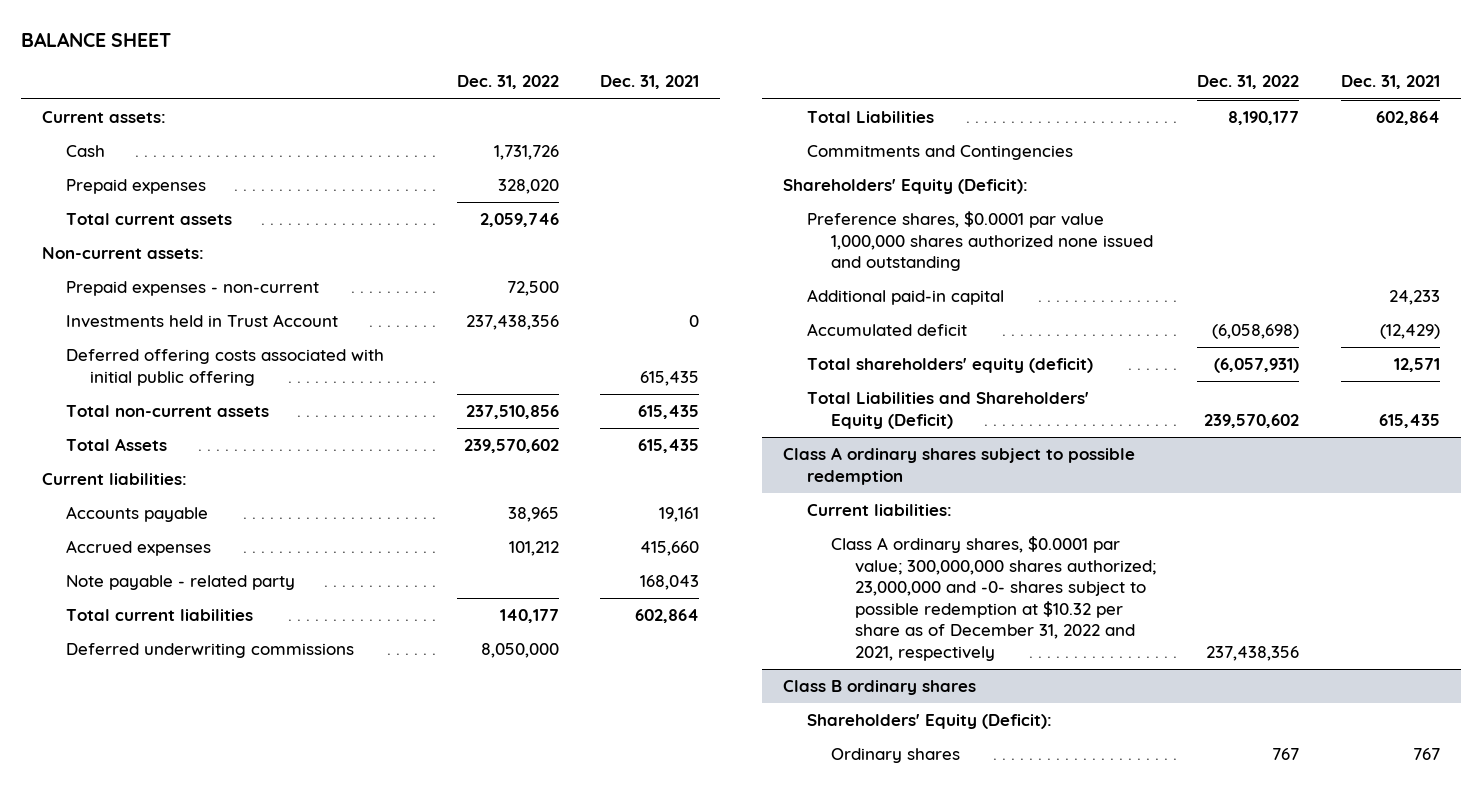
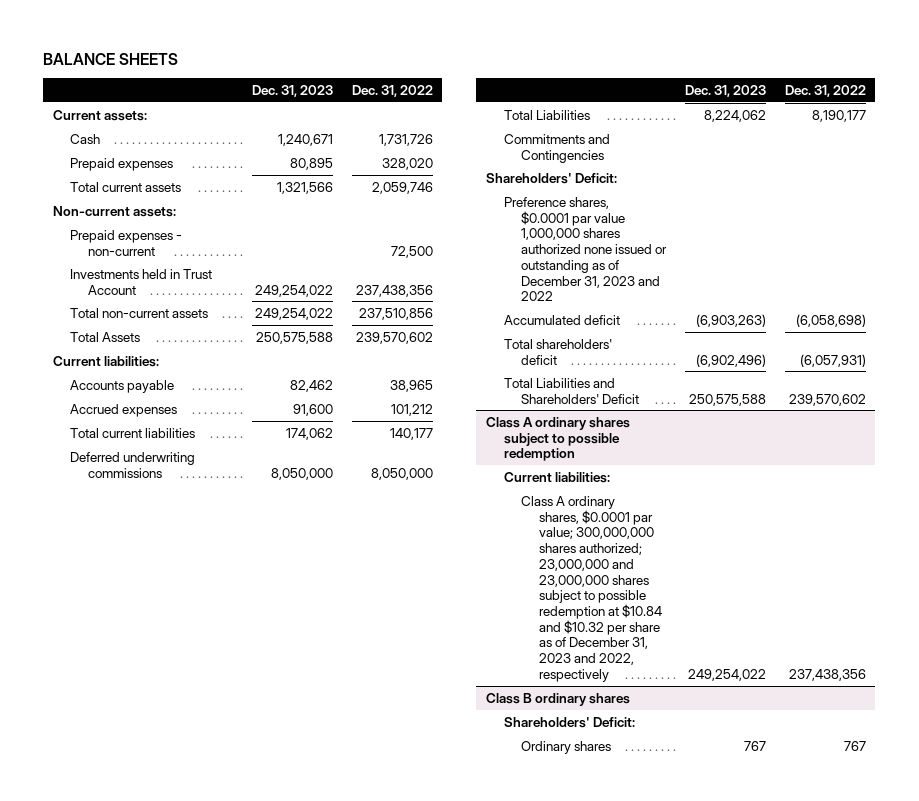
- BALANCE SHEET
+ BALANCE SHEETS
- | Dec. 31, 2022 | Dec. 31, 2021
+ | Dec. 31, 2023 | Dec. 31, 2022
- Deferred offering costs associated with initial public offering | | 615,435
- Note payable - related party | | 168,043
- Shareholders' Equity (Deficit):
- Preference shares, $0.0001 par value 1,000,000 shares authorized none issued and outstanding
- Additional paid-in capital | | 24,233
+ Shareholders' Deficit:
+ Preference shares, $0.0001 par value 1,000,000 shares authorized none issued or outstanding as of December 31, 2023 and 2022
- Total shareholders' equity (deficit) | (6,057,931) | 12,571
- Total Liabilities and Shareholders' Equity (Deficit) | 239,570,602 | 615,435
+ Total shareholders' deficit | (6,902,496) | (6,057,931)
+ Total Liabilities and Shareholders' Deficit | 250,575,588 | 239,570,602
@ Class A ordinary shares subject to possible redemption
- Class A ordinary shares, $0.0001 par value; 300,000,000 shares authorized; 23,000,000 and -0- shares subject to possible redemption at $10.32 per share as of December 31, 2022 and 2021, respectively | 237,438,356 |
+ Class A ordinary shares, $0.0001 par value; 300,000,000 shares authorized; 23,000,000 and 23,000,000 shares subject to possible redemption at $10.84 and $10.32 per share as of December 31, 2023 and 2022, respectively | 249,254,022 | 237,438,356
@ Class B ordinary shares
- Shareholders' Equity (Deficit):
+ Shareholders' Deficit:

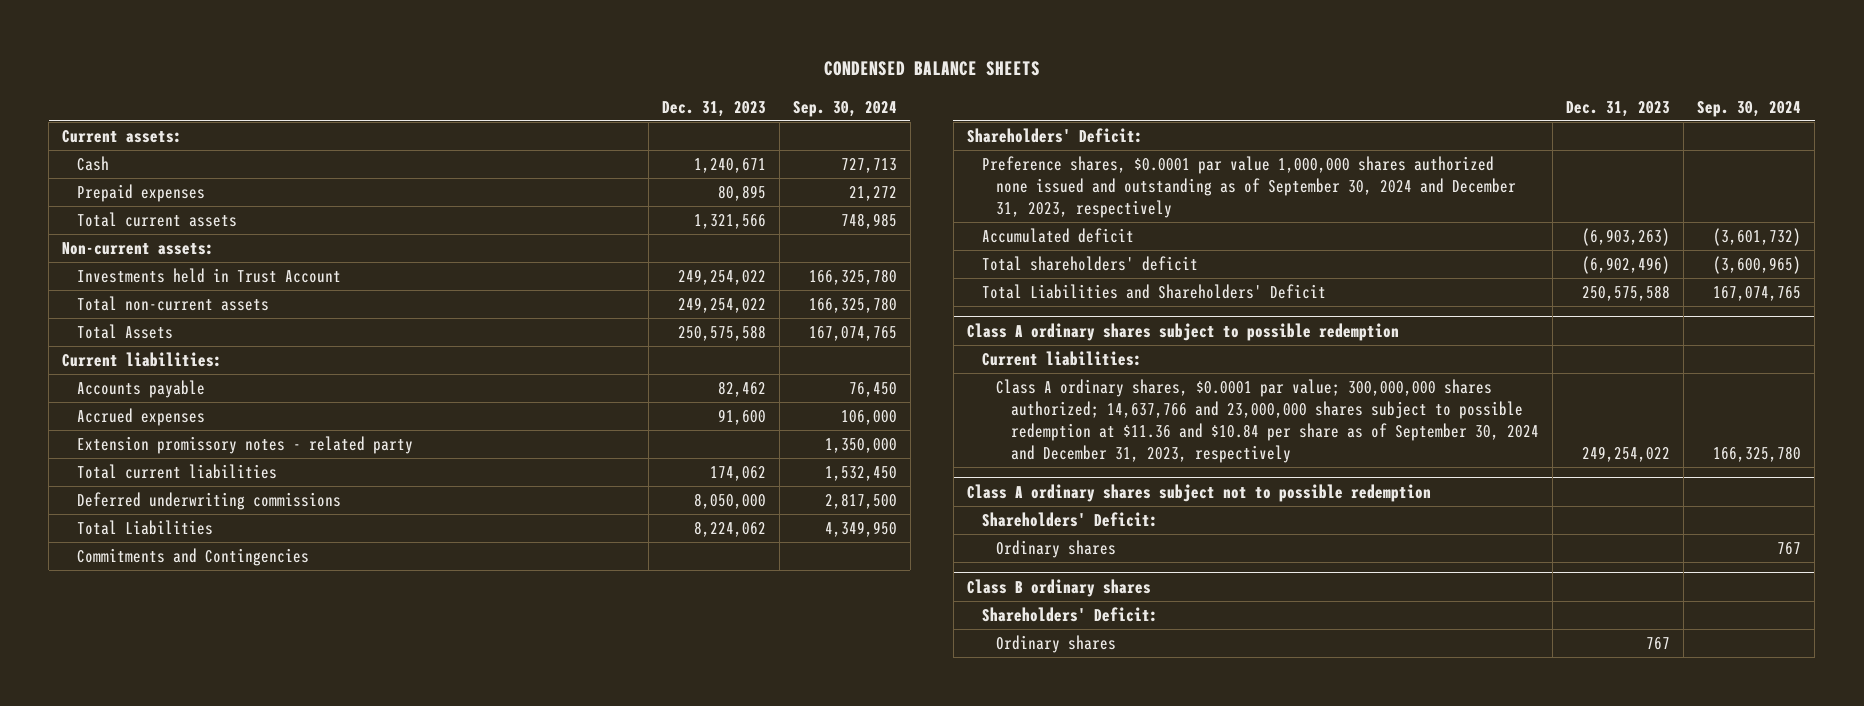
- BALANCE SHEETS
+ CONDENSED BALANCE SHEETS
- | Dec. 31, 2023 | Dec. 31, 2022
+ | Dec. 31, 2023 | Sep. 30, 2024
- Prepaid expenses - non-current | | 72,500
+ Extension promissory notes - related party | | 1,350,000
- Preference shares, $0.0001 par value 1,000,000 shares authorized none issued or outstanding as of December 31, 2023 and 2022
+ Preference shares, $0.0001 par value 1,000,000 shares authorized none issued and outstanding as of September 30, 2024 and December 31, 2023, respectively
@ Class A ordinary shares subject to possible redemption
- Class A ordinary shares, $0.0001 par value; 300,000,000 shares authorized; 23,000,000 and 23,000,000 shares subject to possible redemption at $10.84 and $10.32 per share as of December 31, 2023 and 2022, respectively | 249,254,022 | 237,438,356
+ Class A ordinary shares, $0.0001 par value; 300,000,000 shares authorized; 14,637,766 and 23,000,000 shares subject to possible redemption at $11.36 and $10.84 per share as of September 30, 2024 and December 31, 2023, respectively | 249,254,022 | 166,325,780
+ Class A ordinary shares subject not to possible redemption
+ Shareholders' Deficit:
+ Ordinary shares | | 767

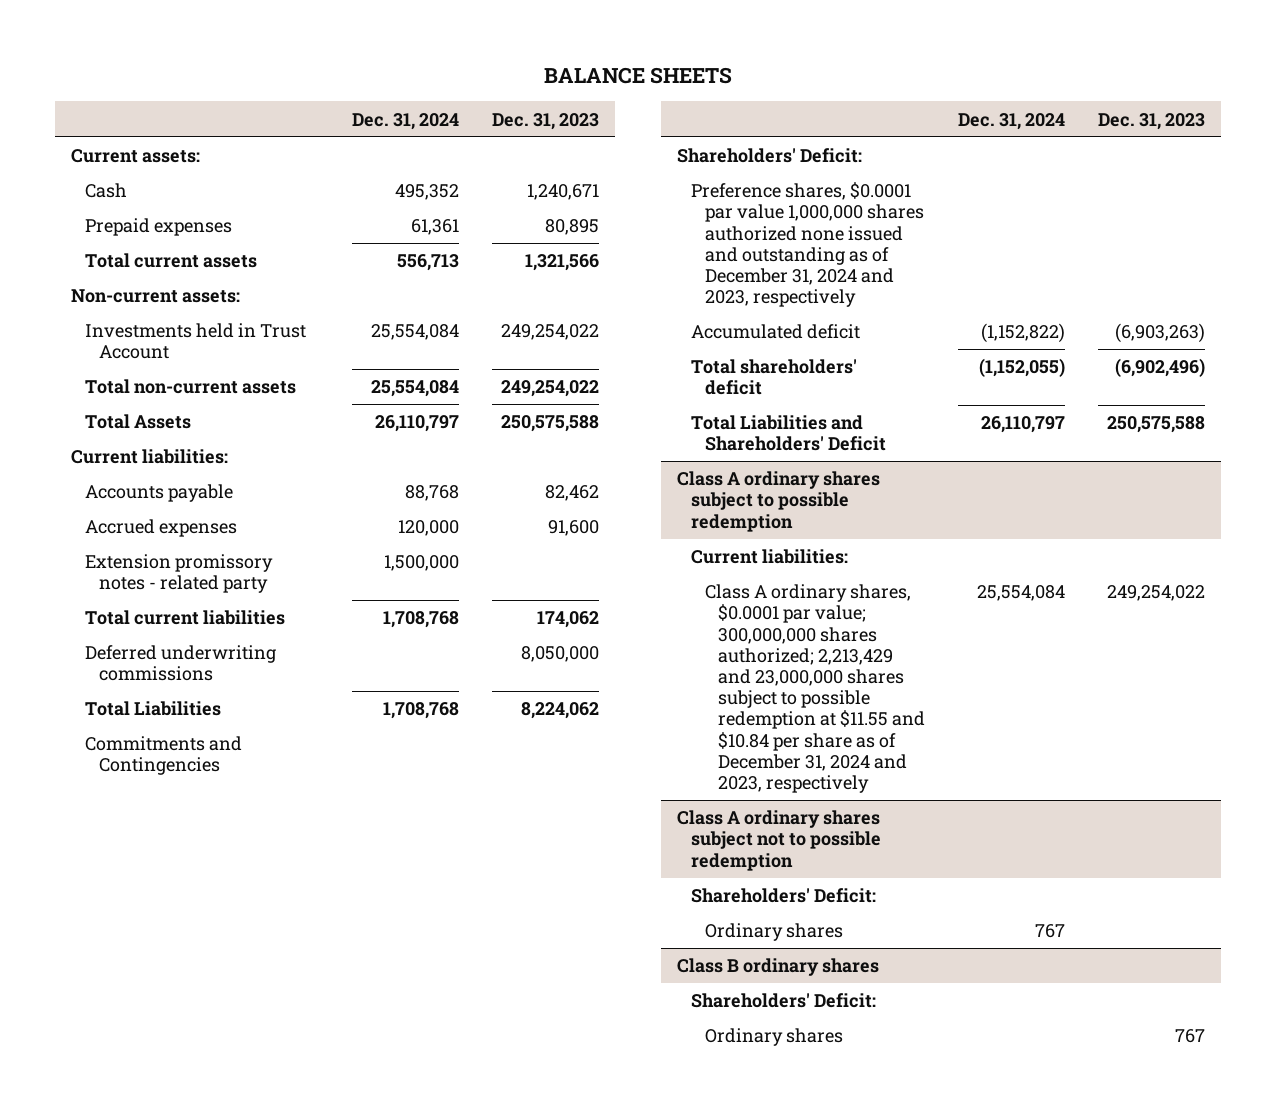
- CONDENSED BALANCE SHEETS
+ BALANCE SHEETS
- | Dec. 31, 2023 | Sep. 30, 2024
+ | Dec. 31, 2024 | Dec. 31, 2023
- Preference shares, $0.0001 par value 1,000,000 shares authorized none issued and outstanding as of September 30, 2024 and December 31, 2023, respectively
+ Preference shares, $0.0001 par value 1,000,000 shares authorized none issued and outstanding as of December 31, 2024 and 2023, respectively
@ Class A ordinary shares subject to possible redemption
- Class A ordinary shares, $0.0001 par value; 300,000,000 shares authorized; 14,637,766 and 23,000,000 shares subject to possible redemption at $11.36 and $10.84 per share as of September 30, 2024 and December 31, 2023, respectively | 249,254,022 | 166,325,780
+ Class A ordinary shares, $0.0001 par value; 300,000,000 shares authorized; 2,213,429 and 23,000,000 shares subject to possible redemption at $11.55 and $10.84 per share as of December 31, 2024 and 2023, respectively | 25,554,084 | 249,254,022

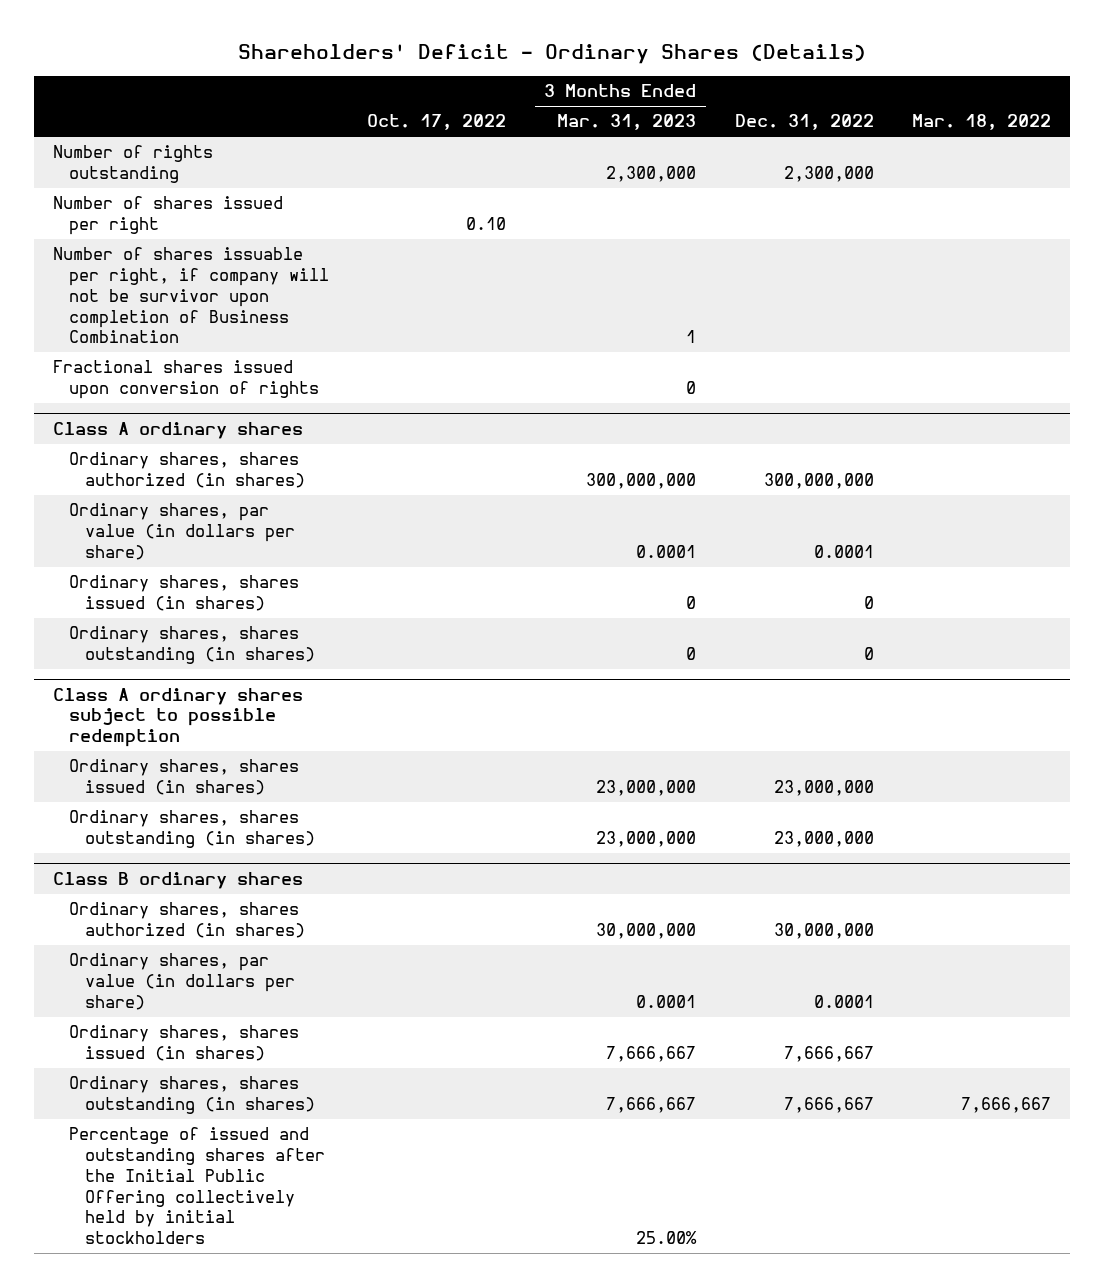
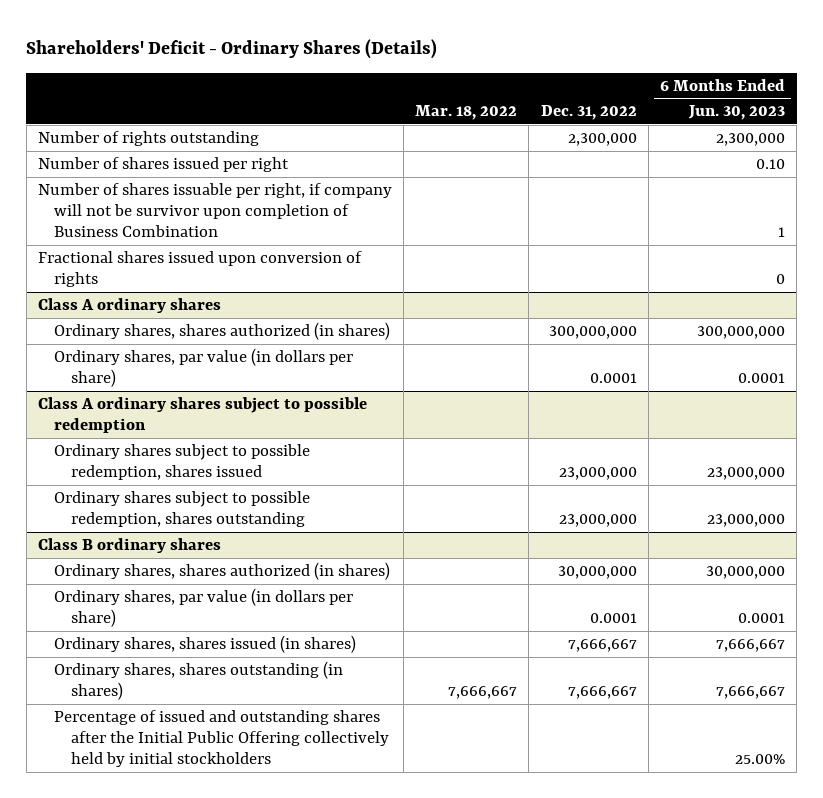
- | Oct. 17, 2022 | 3 Months Ended Mar. 31, 2023 | Dec. 31, 2022 | Mar. 18, 2022
+ | Mar. 18, 2022 | Dec. 31, 2022 | 6 Months Ended Jun. 30, 2023
@ Class A ordinary shares
- Ordinary shares, shares issued (in shares) | | 0 | 0 |
- Ordinary shares, shares outstanding (in shares) | | 0 | 0 |
@ Class A ordinary shares subject to possible redemption
- Ordinary shares, shares issued (in shares) | | 23,000,000 | 23,000,000 |
- Ordinary shares, shares outstanding (in shares) | | 23,000,000 | 23,000,000 |
+ Ordinary shares subject to possible redemption, shares issued | | 23,000,000 | 23,000,000
+ Ordinary shares subject to possible redemption, shares outstanding | | 23,000,000 | 23,000,000

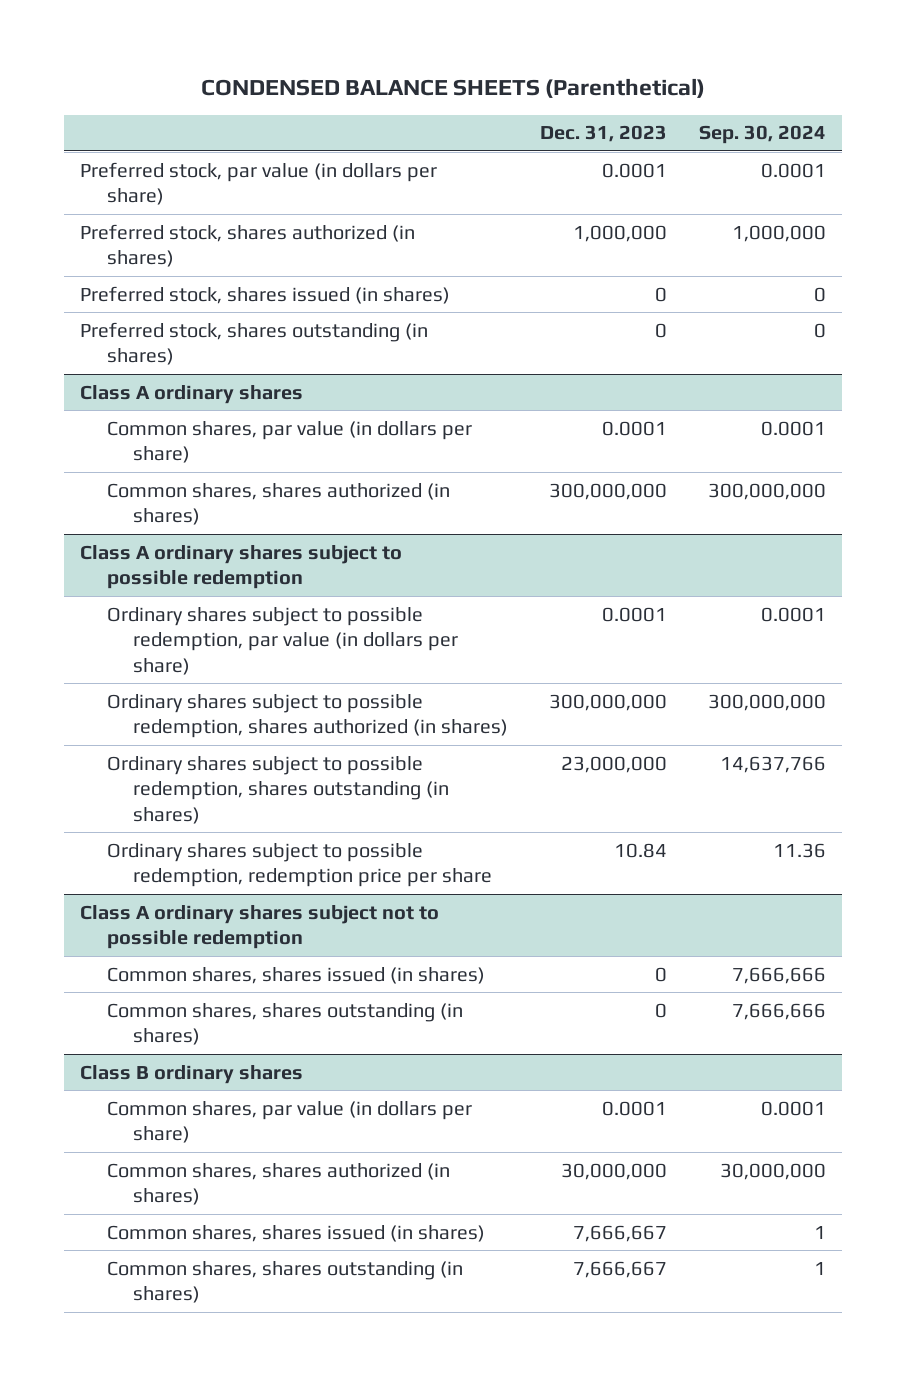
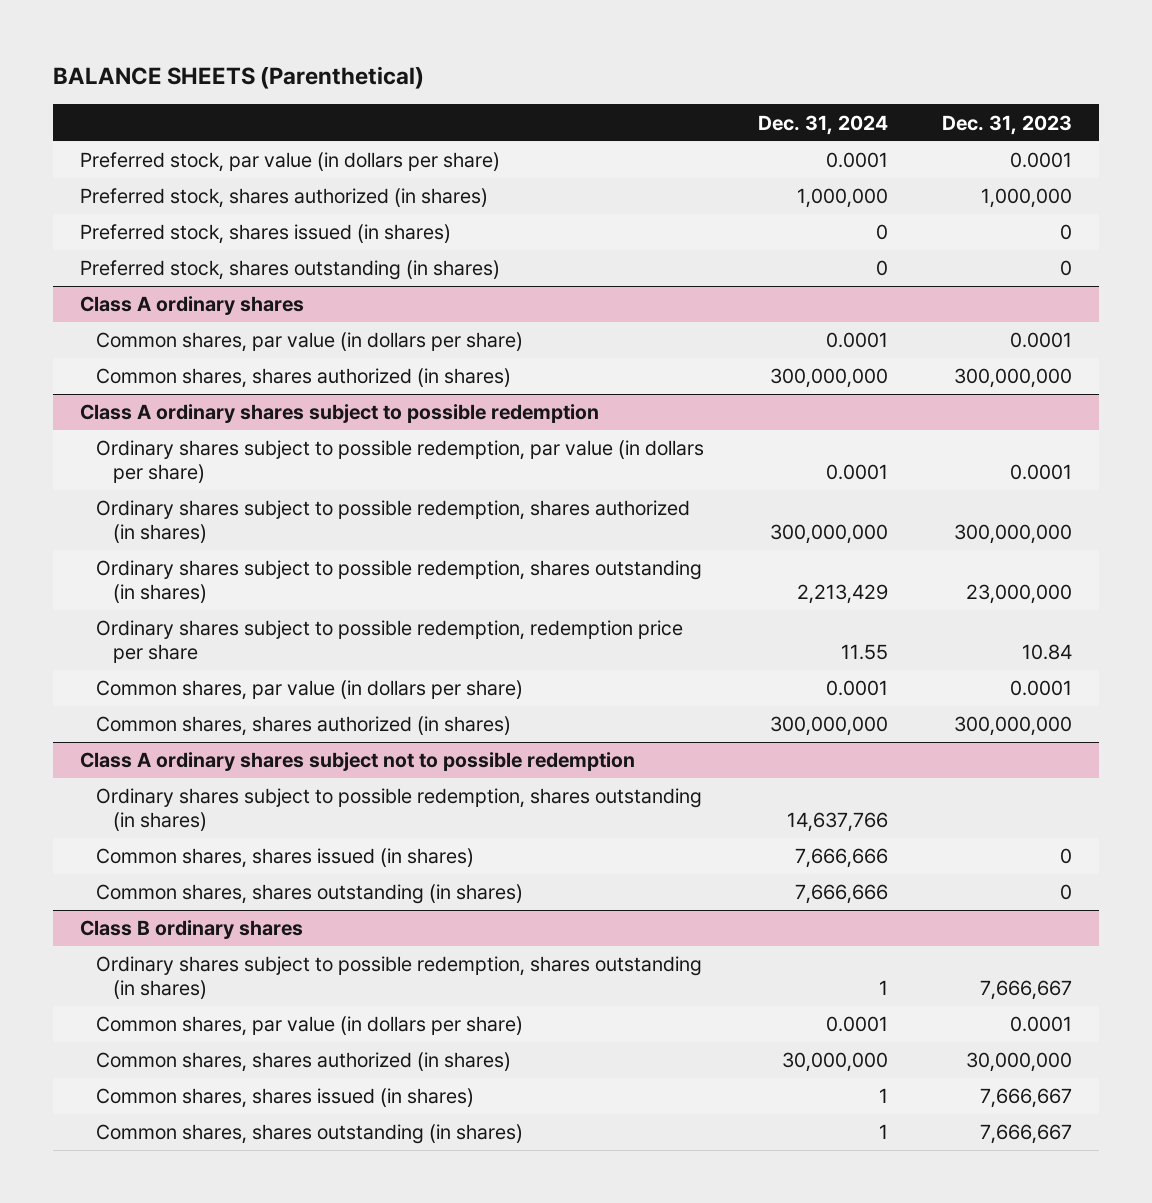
- CONDENSED BALANCE SHEETS (Parenthetical)
+ BALANCE SHEETS (Parenthetical)
- | Dec. 31, 2023 | Sep. 30, 2024
+ | Dec. 31, 2024 | Dec. 31, 2023
@ Class A ordinary shares subject to possible redemption
+ Common shares, par value (in dollars per share) | 0.0001 | 0.0001
+ Common shares, shares authorized (in shares) | 300,000,000 | 300,000,000
@ Class A ordinary shares subject not to possible redemption
+ Ordinary shares subject to possible redemption, shares outstanding (in shares) | 14,637,766 |
@ Class B ordinary shares
+ Ordinary shares subject to possible redemption, shares outstanding (in shares) | 1 | 7,666,667

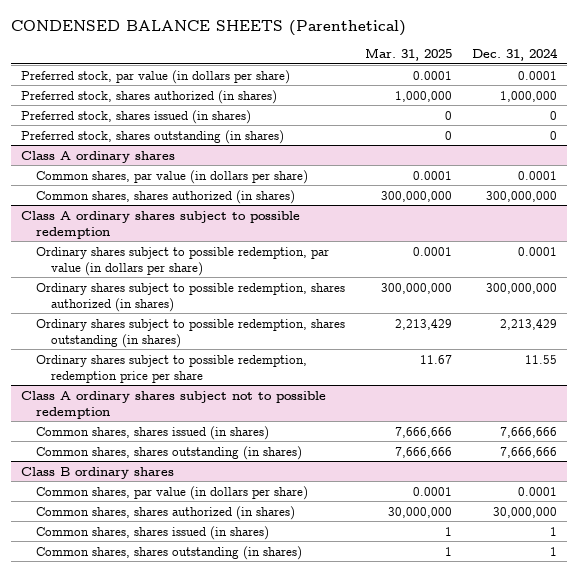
- BALANCE SHEETS (Parenthetical)
+ CONDENSED BALANCE SHEETS (Parenthetical)
- | Dec. 31, 2024 | Dec. 31, 2023
+ | Mar. 31, 2025 | Dec. 31, 2024
@ Class A ordinary shares subject to possible redemption
- Common shares, par value (in dollars per share) | 0.0001 | 0.0001
- Common shares, shares authorized (in shares) | 300,000,000 | 300,000,000
@ Class A ordinary shares subject not to possible redemption
- Ordinary shares subject to possible redemption, shares outstanding (in shares) | 14,637,766 |
@ Class B ordinary shares
- Ordinary shares subject to possible redemption, shares outstanding (in shares) | 1 | 7,666,667

